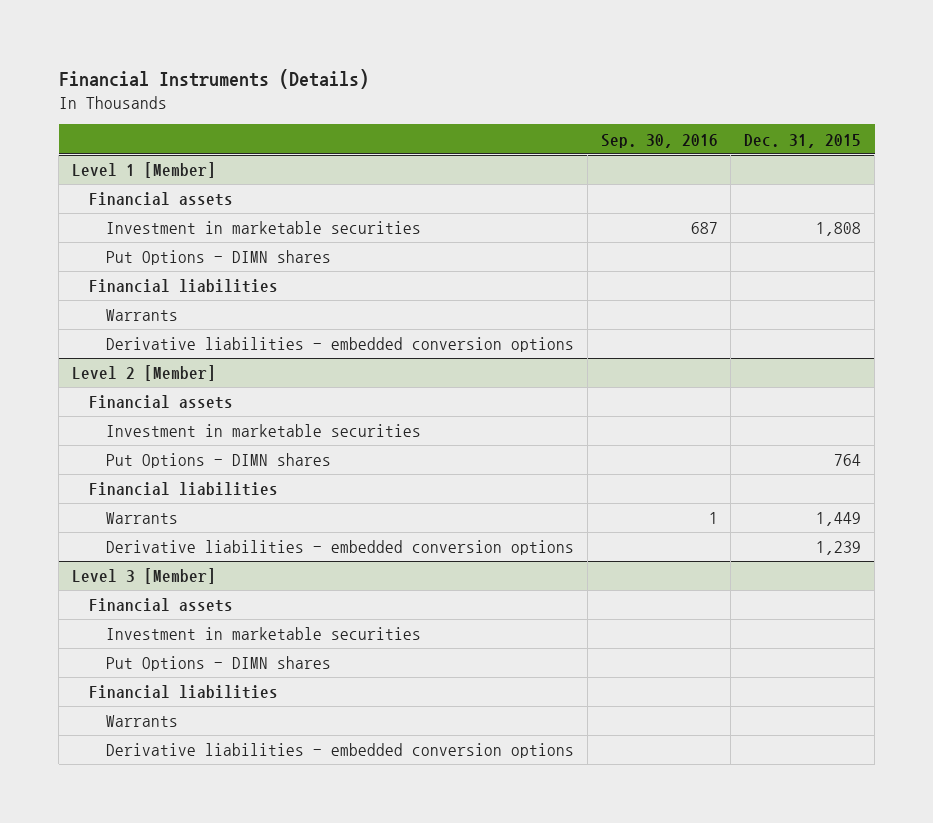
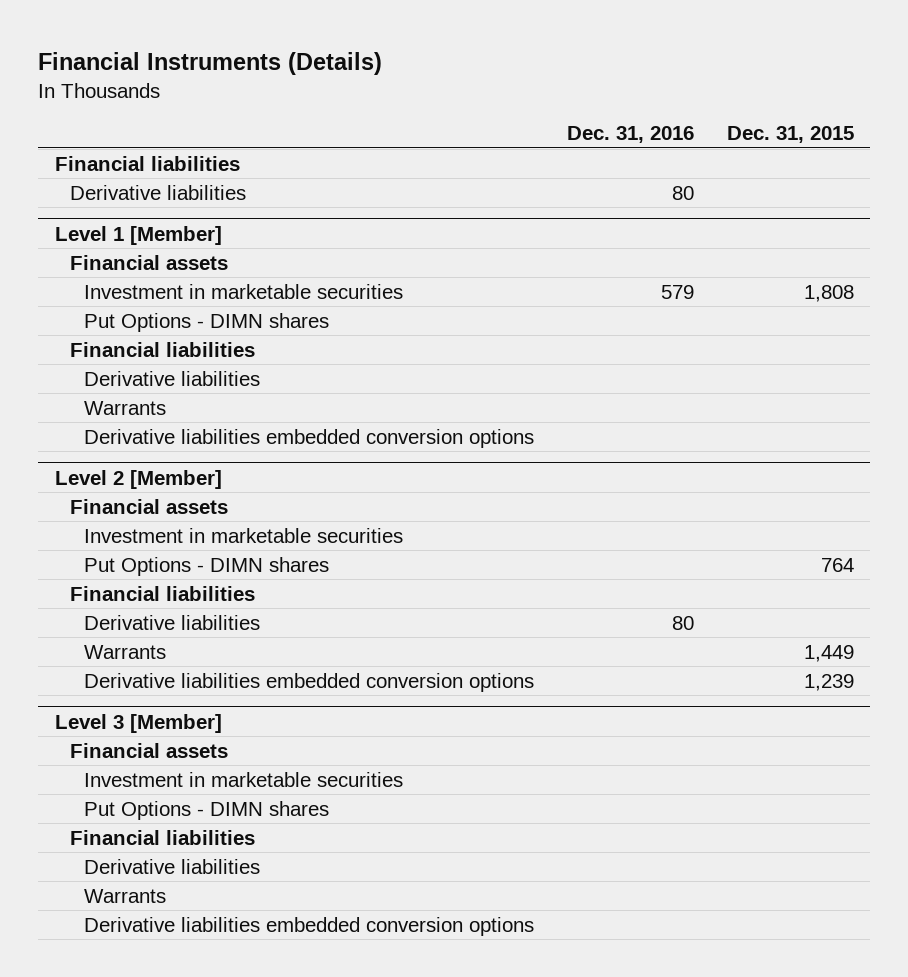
- | Sep. 30, 2016 | Dec. 31, 2015
+ | Dec. 31, 2016 | Dec. 31, 2015
+ Financial liabilities
+ Derivative liabilities | 80 |
@ Level 1 [Member]
+ Derivative liabilities
- Derivative liabilities - embedded conversion options
+ Derivative liabilities embedded conversion options
@ Level 2 [Member]
+ Derivative liabilities | 80 |
- Derivative liabilities - embedded conversion options | | 1,239
+ Derivative liabilities embedded conversion options | | 1,239
@ Level 3 [Member]
+ Derivative liabilities
- Derivative liabilities - embedded conversion options
+ Derivative liabilities embedded conversion options

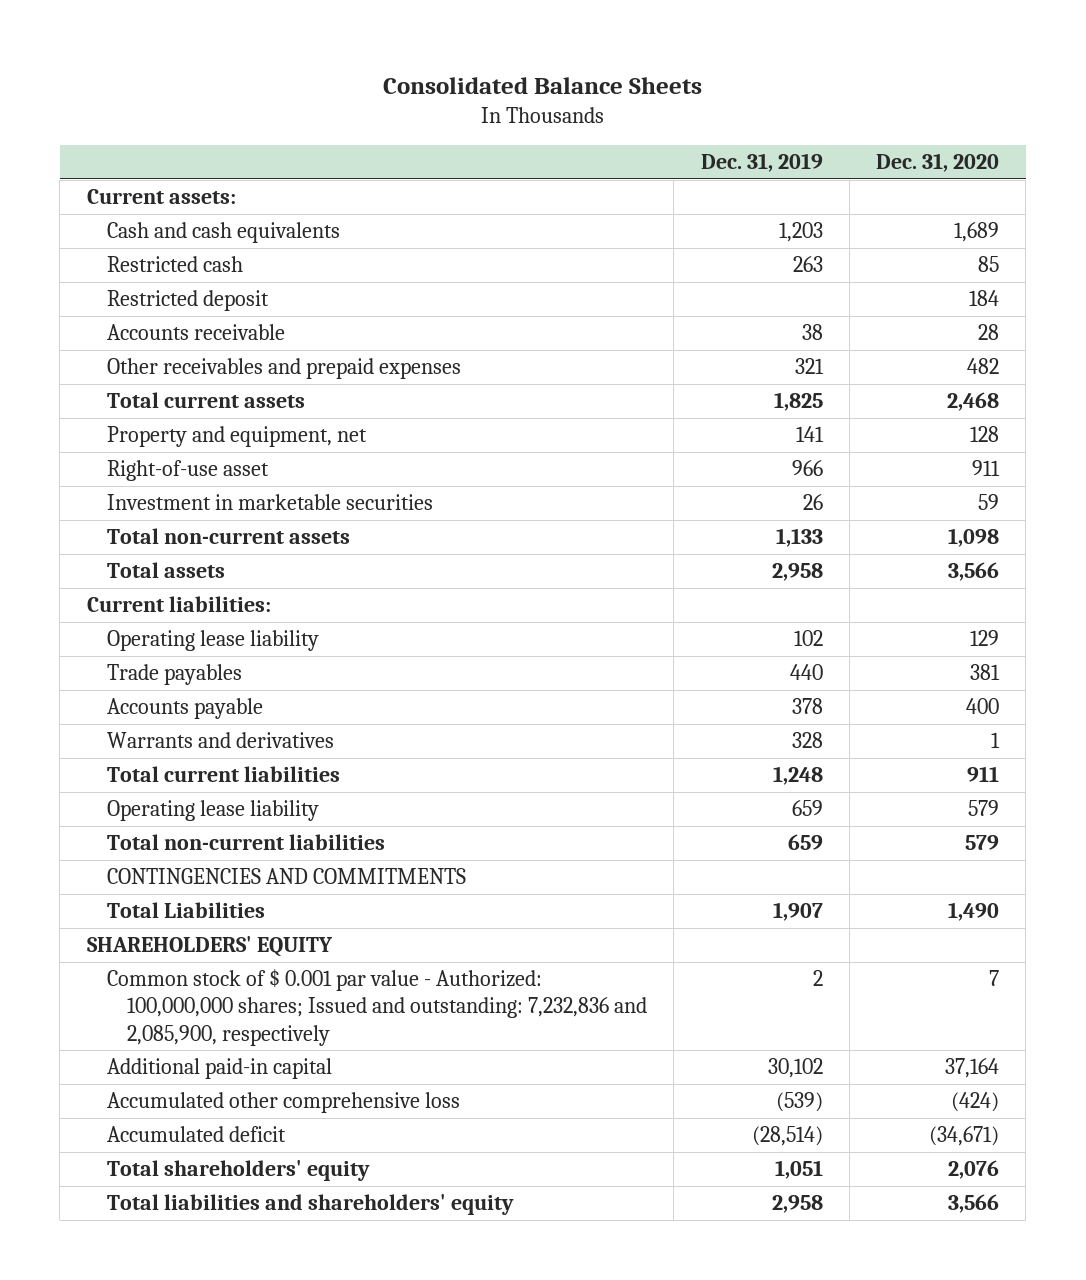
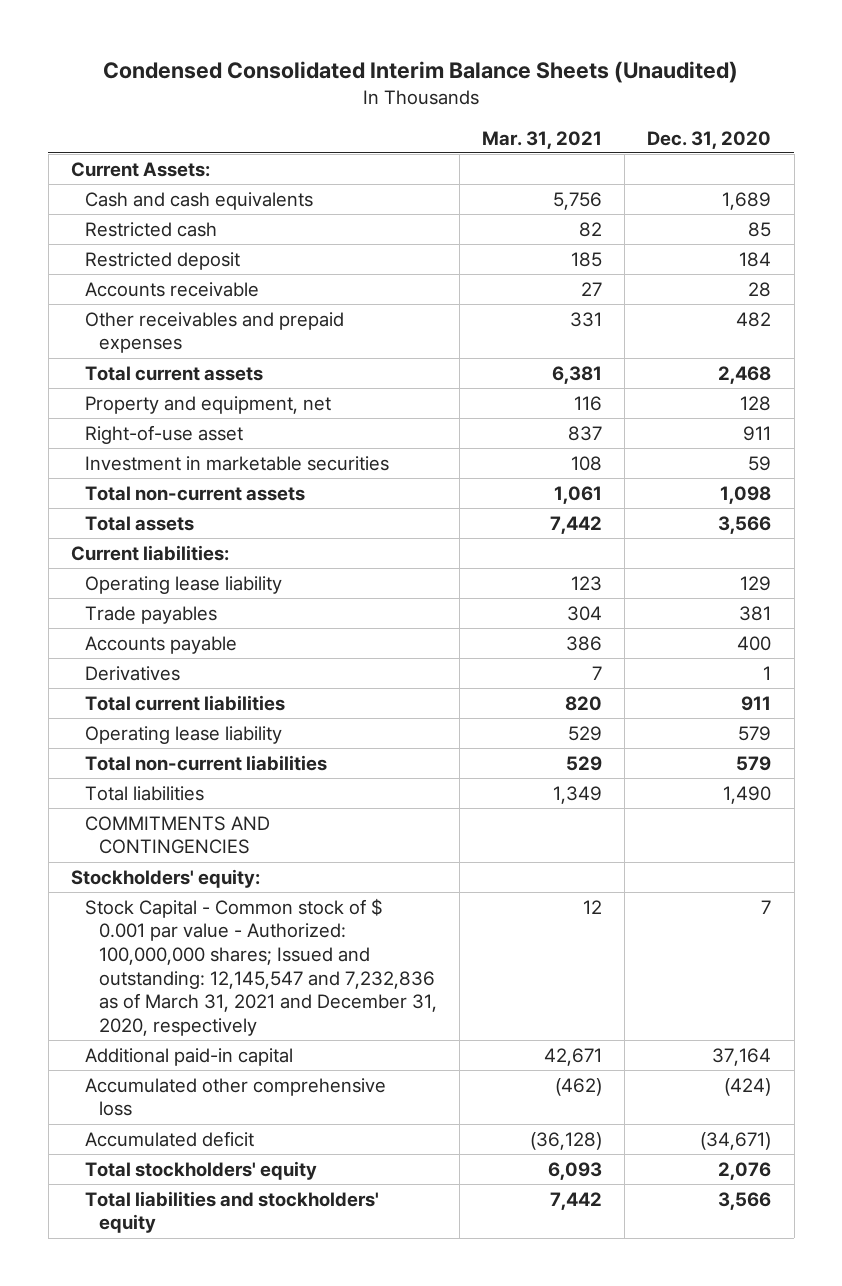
- Consolidated Balance Sheets
+ Condensed Consolidated Interim Balance Sheets (Unaudited)
- | Dec. 31, 2019 | Dec. 31, 2020
+ | Mar. 31, 2021 | Dec. 31, 2020
- Current assets:
+ Current Assets:
- Warrants and derivatives | 328 | 1
+ Derivatives | 7 | 1
- CONTINGENCIES AND COMMITMENTS
- Total Liabilities | 1,907 | 1,490
- SHAREHOLDERS' EQUITY
- Common stock of $ 0.001 par value - Authorized: 100,000,000 shares; Issued and outstanding: 7,232,836 and 2,085,900, respectively | 2 | 7
+ Total liabilities | 1,349 | 1,490
+ COMMITMENTS AND CONTINGENCIES
+ Stockholders' equity:
+ Stock Capital - Common stock of $ 0.001 par value - Authorized: 100,000,000 shares; Issued and outstanding: 12,145,547 and 7,232,836 as of March 31, 2021 and December 31, 2020, respectively | 12 | 7
- Total shareholders' equity | 1,051 | 2,076
- Total liabilities and shareholders' equity | 2,958 | 3,566
+ Total stockholders' equity | 6,093 | 2,076
+ Total liabilities and stockholders' equity | 7,442 | 3,566

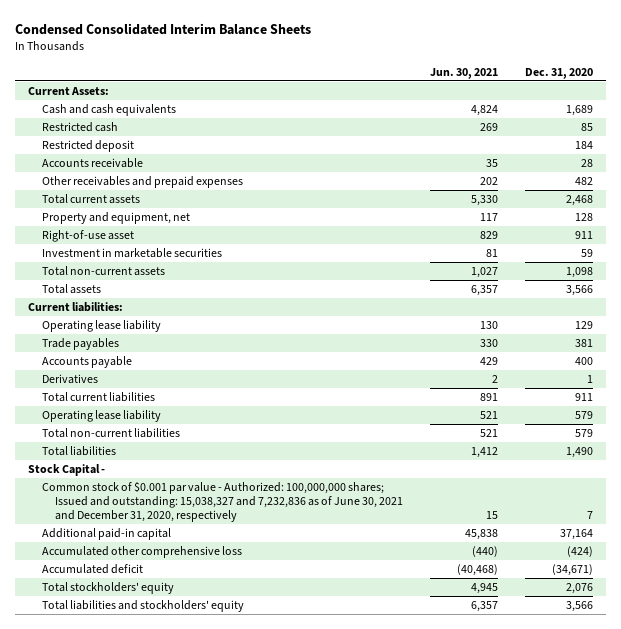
- Condensed Consolidated Interim Balance Sheets (Unaudited)
+ Condensed Consolidated Interim Balance Sheets
- | Mar. 31, 2021 | Dec. 31, 2020
+ | Jun. 30, 2021 | Dec. 31, 2020
- COMMITMENTS AND CONTINGENCIES
- Stockholders' equity:
- Stock Capital - Common stock of $ 0.001 par value - Authorized: 100,000,000 shares; Issued and outstanding: 12,145,547 and 7,232,836 as of March 31, 2021 and December 31, 2020, respectively | 12 | 7
+ Stock Capital -
+ Common stock of $0.001 par value - Authorized: 100,000,000 shares; Issued and outstanding: 15,038,327 and 7,232,836 as of June 30, 2021 and December 31, 2020, respectively | 15 | 7

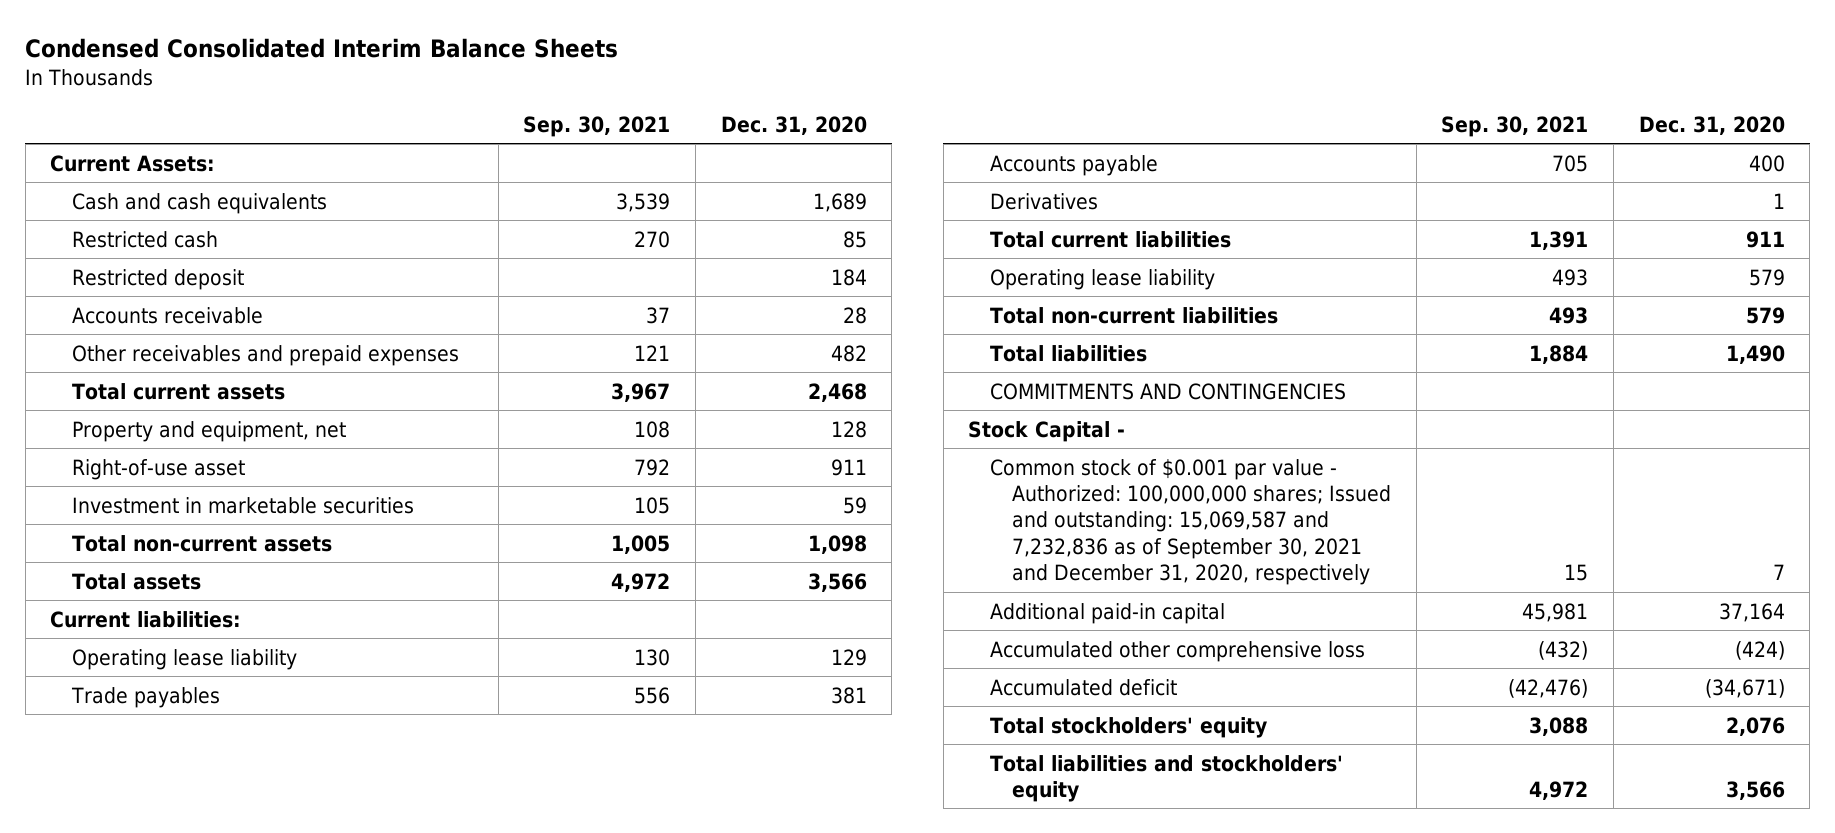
- | Jun. 30, 2021 | Dec. 31, 2020
+ | Sep. 30, 2021 | Dec. 31, 2020
+ COMMITMENTS AND CONTINGENCIES
- Common stock of $0.001 par value - Authorized: 100,000,000 shares; Issued and outstanding: 15,038,327 and 7,232,836 as of June 30, 2021 and December 31, 2020, respectively | 15 | 7
+ Common stock of $0.001 par value - Authorized: 100,000,000 shares; Issued and outstanding: 15,069,587 and 7,232,836 as of September 30, 2021 and December 31, 2020, respectively | 15 | 7

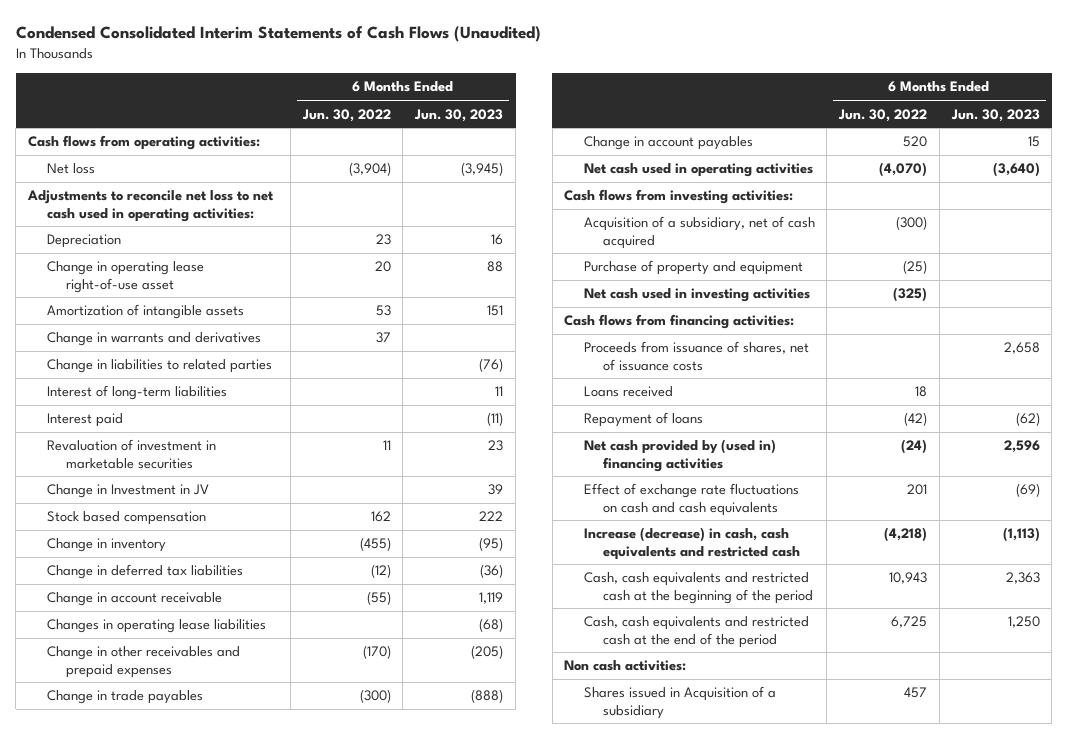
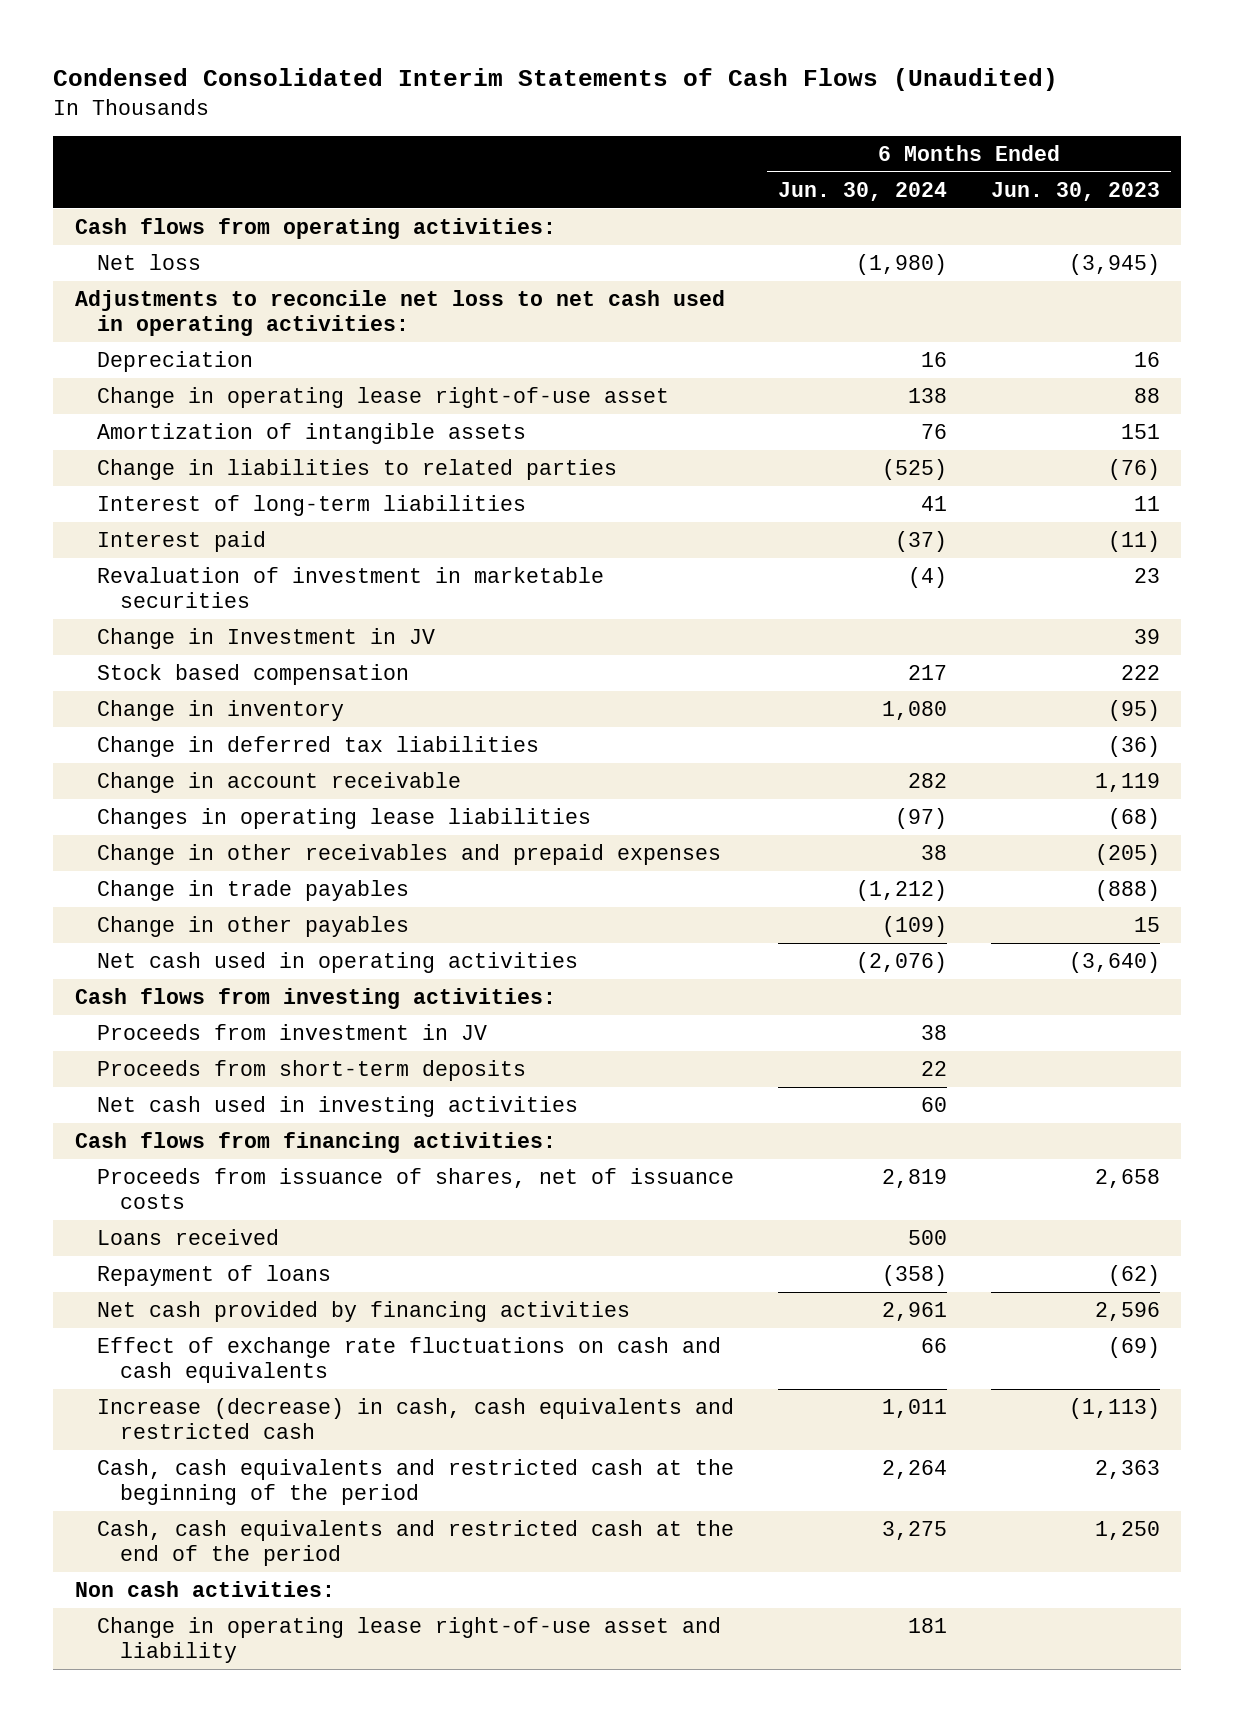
- | 6 Months Ended Jun. 30, 2022 | 6 Months Ended Jun. 30, 2023
+ | 6 Months Ended Jun. 30, 2024 | 6 Months Ended Jun. 30, 2023
- Change in warrants and derivatives | 37 |
- Change in account payables | 520 | 15
+ Change in other payables | (109) | 15
- Acquisition of a subsidiary, net of cash acquired | (300) |
- Purchase of property and equipment | (25) |
+ Proceeds from investment in JV | 38 |
+ Proceeds from short-term deposits | 22 |
- Net cash provided by (used in) financing activities | (24) | 2,596
+ Net cash provided by financing activities | 2,961 | 2,596
- Shares issued in Acquisition of a subsidiary | 457 |
+ Change in operating lease right-of-use asset and liability | 181 |

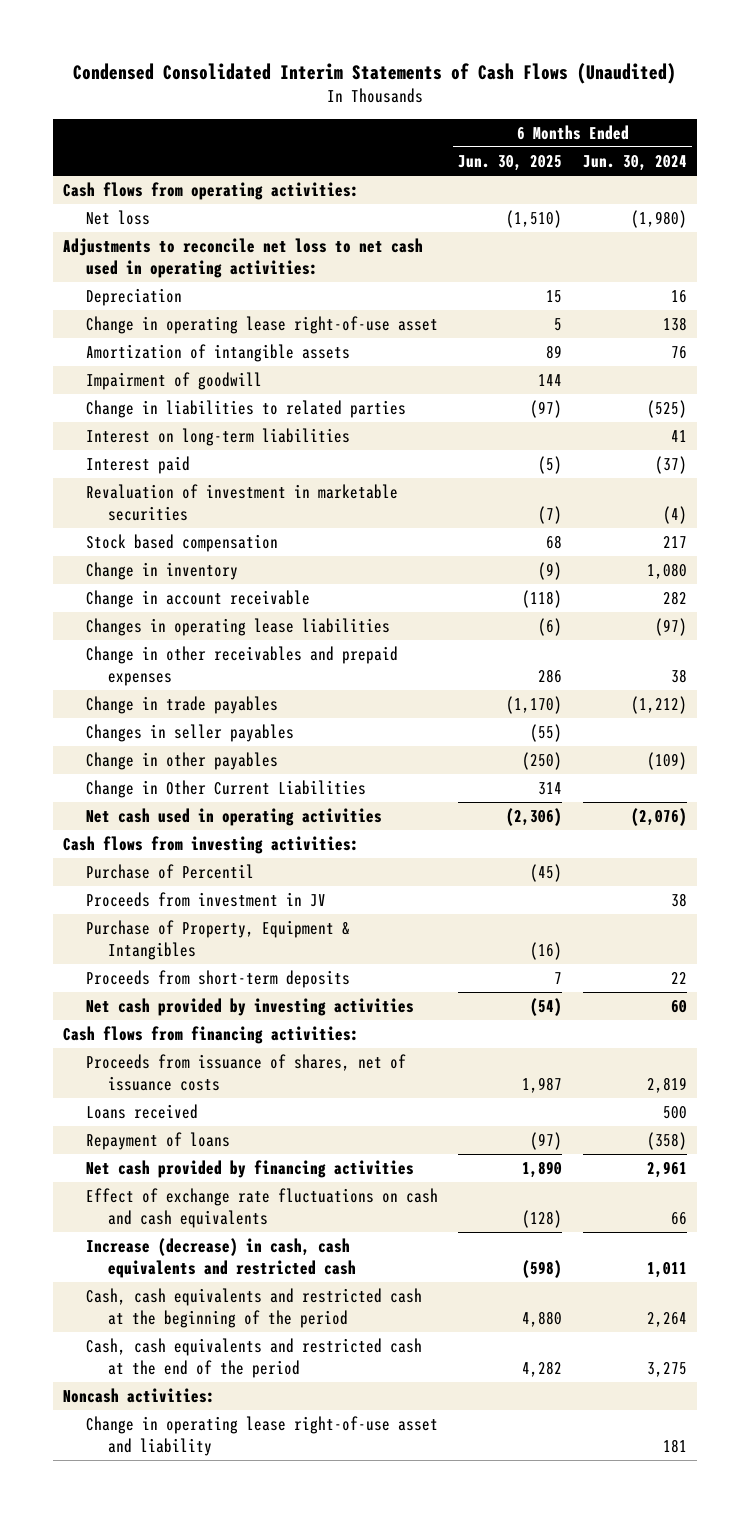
- | 6 Months Ended Jun. 30, 2024 | 6 Months Ended Jun. 30, 2023
+ | 6 Months Ended Jun. 30, 2025 | 6 Months Ended Jun. 30, 2024
+ Impairment of goodwill | 144 |
- Interest of long-term liabilities | 41 | 11
+ Interest on long-term liabilities | | 41
- Change in Investment in JV | | 39
- Change in deferred tax liabilities | | (36)
+ Changes in seller payables | (55) |
+ Change in Other Current Liabilities | 314 |
+ Purchase of Percentil | (45) |
+ Purchase of Property, Equipment & Intangibles | (16) |
- Net cash used in investing activities | 60 |
+ Net cash provided by investing activities | (54) | 60
- Non cash activities:
+ Noncash activities:

